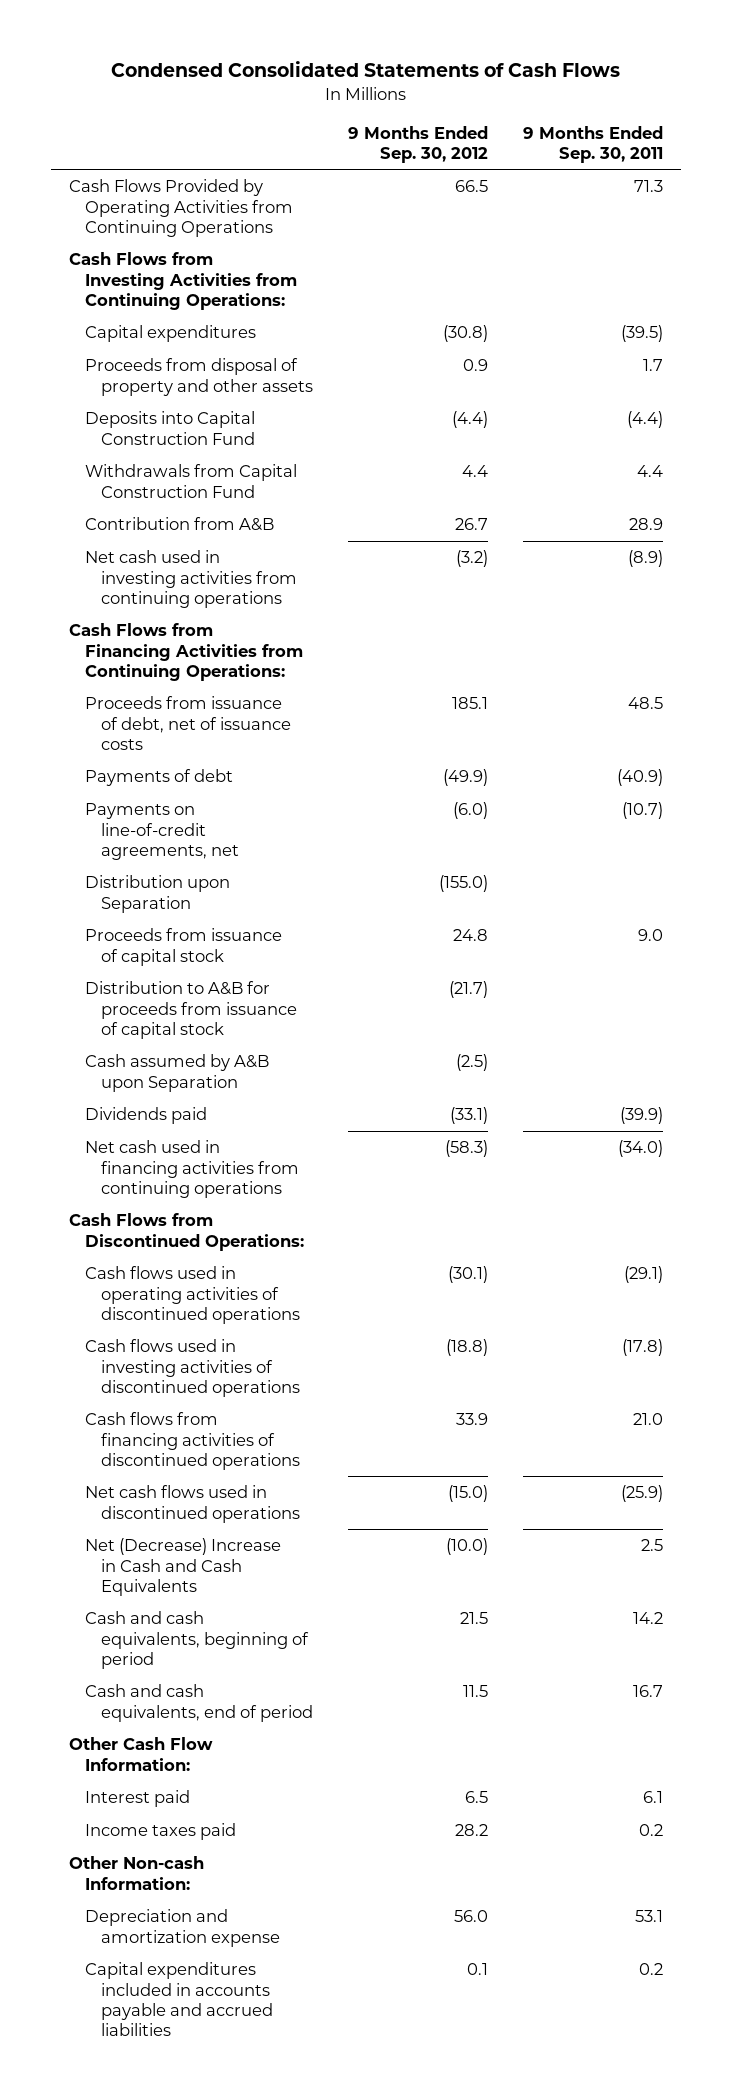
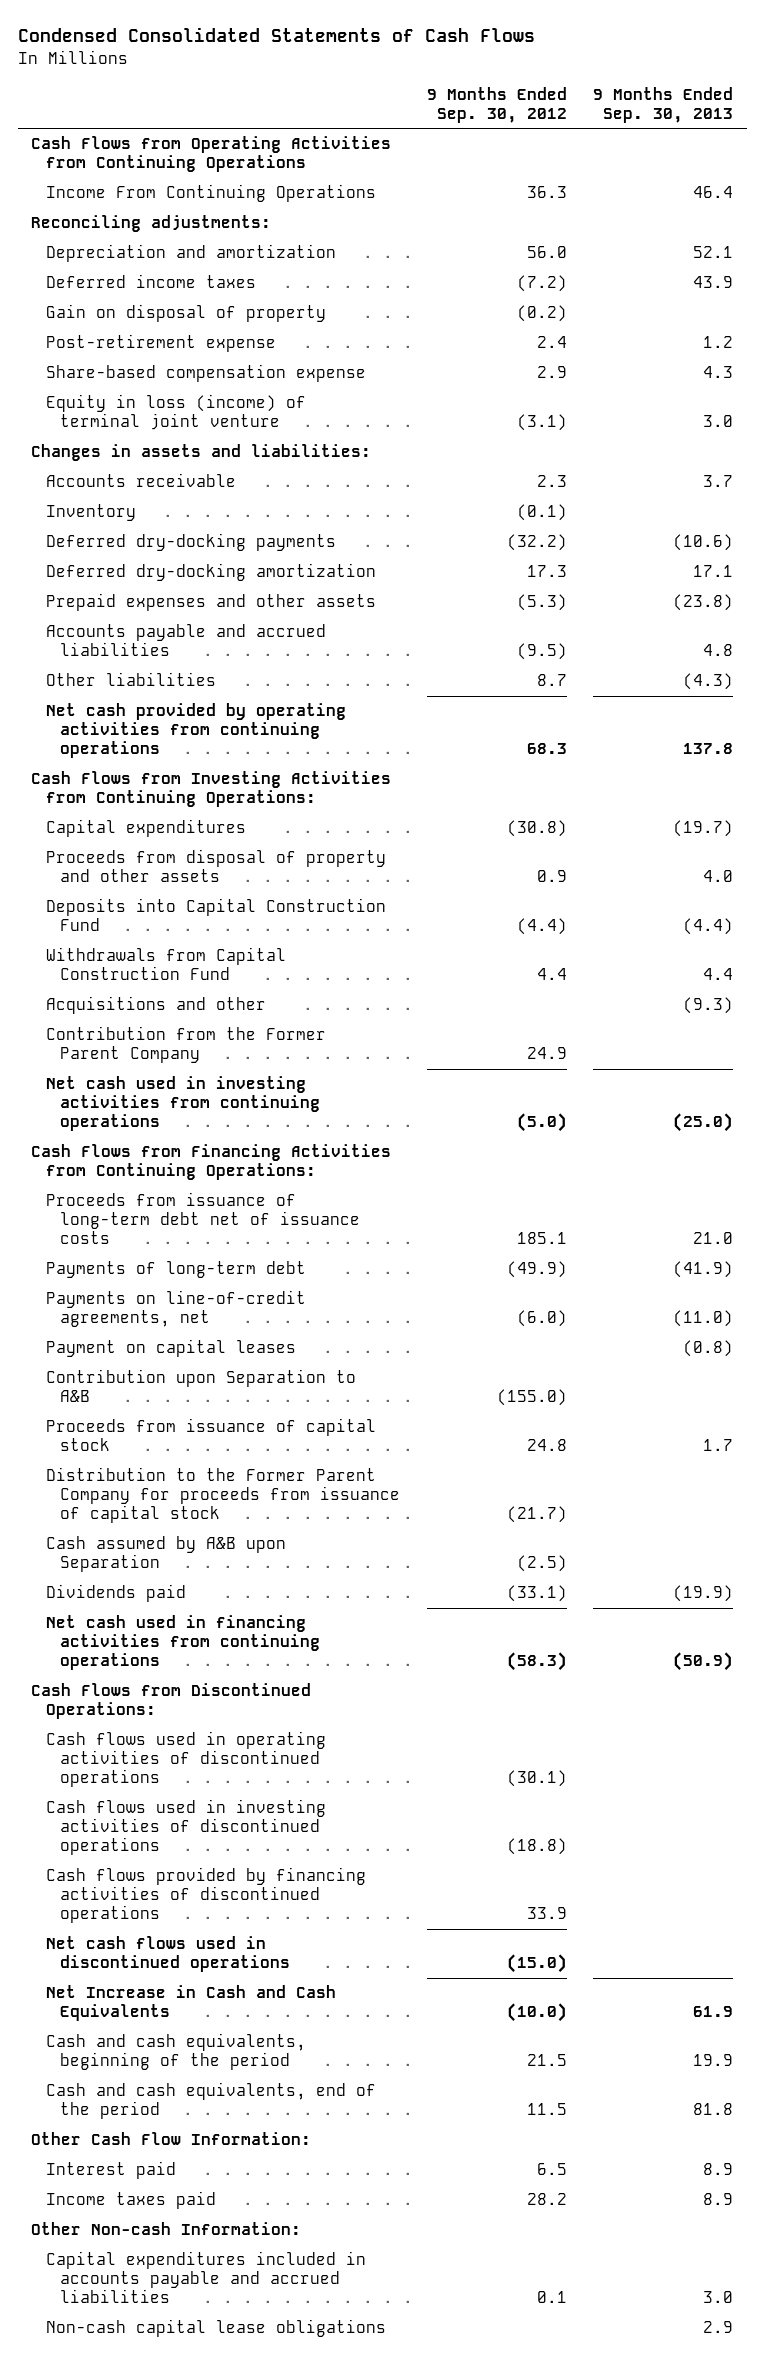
- | 9 Months Ended Sep. 30, 2012 | 9 Months Ended Sep. 30, 2011
+ | 9 Months Ended Sep. 30, 2012 | 9 Months Ended Sep. 30, 2013
- Cash Flows Provided by Operating Activities from Continuing Operations | 66.5 | 71.3
+ Cash Flows from Operating Activities from Continuing Operations
+ Income From Continuing Operations | 36.3 | 46.4
+ Reconciling adjustments:
+ Depreciation and amortization | 56.0 | 52.1
+ Deferred income taxes | (7.2) | 43.9
+ Gain on disposal of property | (0.2) |
+ Post-retirement expense | 2.4 | 1.2
+ Share-based compensation expense | 2.9 | 4.3
+ Equity in loss (income) of terminal joint venture | (3.1) | 3.0
+ Changes in assets and liabilities:
+ Accounts receivable | 2.3 | 3.7
+ Inventory | (0.1) |
+ Deferred dry-docking payments | (32.2) | (10.6)
+ Deferred dry-docking amortization | 17.3 | 17.1
+ Prepaid expenses and other assets | (5.3) | (23.8)
+ Accounts payable and accrued liabilities | (9.5) | 4.8
+ Other liabilities | 8.7 | (4.3)
+ Net cash provided by operating activities from continuing operations | 68.3 | 137.8
- Contribution from A&B | 26.7 | 28.9
- Net cash used in investing activities from continuing operations | (3.2) | (8.9)
+ Acquisitions and other | | (9.3)
+ Contribution from the Former Parent Company | 24.9 |
+ Net cash used in investing activities from continuing operations | (5.0) | (25.0)
- Proceeds from issuance of debt, net of issuance costs | 185.1 | 48.5
- Payments of debt | (49.9) | (40.9)
+ Proceeds from issuance of long-term debt net of issuance costs | 185.1 | 21.0
+ Payments of long-term debt | (49.9) | (41.9)
- Distribution upon Separation | (155.0) |
+ Payment on capital leases | | (0.8)
+ Contribution upon Separation to A&B | (155.0) |
- Distribution to A&B for proceeds from issuance of capital stock | (21.7) |
+ Distribution to the Former Parent Company for proceeds from issuance of capital stock | (21.7) |
- Cash flows from financing activities of discontinued operations | 33.9 | 21.0
+ Cash flows provided by financing activities of discontinued operations | 33.9 |
- Net (Decrease) Increase in Cash and Cash Equivalents | (10.0) | 2.5
- Cash and cash equivalents, beginning of period | 21.5 | 14.2
- Cash and cash equivalents, end of period | 11.5 | 16.7
+ Net Increase in Cash and Cash Equivalents | (10.0) | 61.9
+ Cash and cash equivalents, beginning of the period | 21.5 | 19.9
+ Cash and cash equivalents, end of the period | 11.5 | 81.8
- Depreciation and amortization expense | 56.0 | 53.1
+ Non-cash capital lease obligations | | 2.9

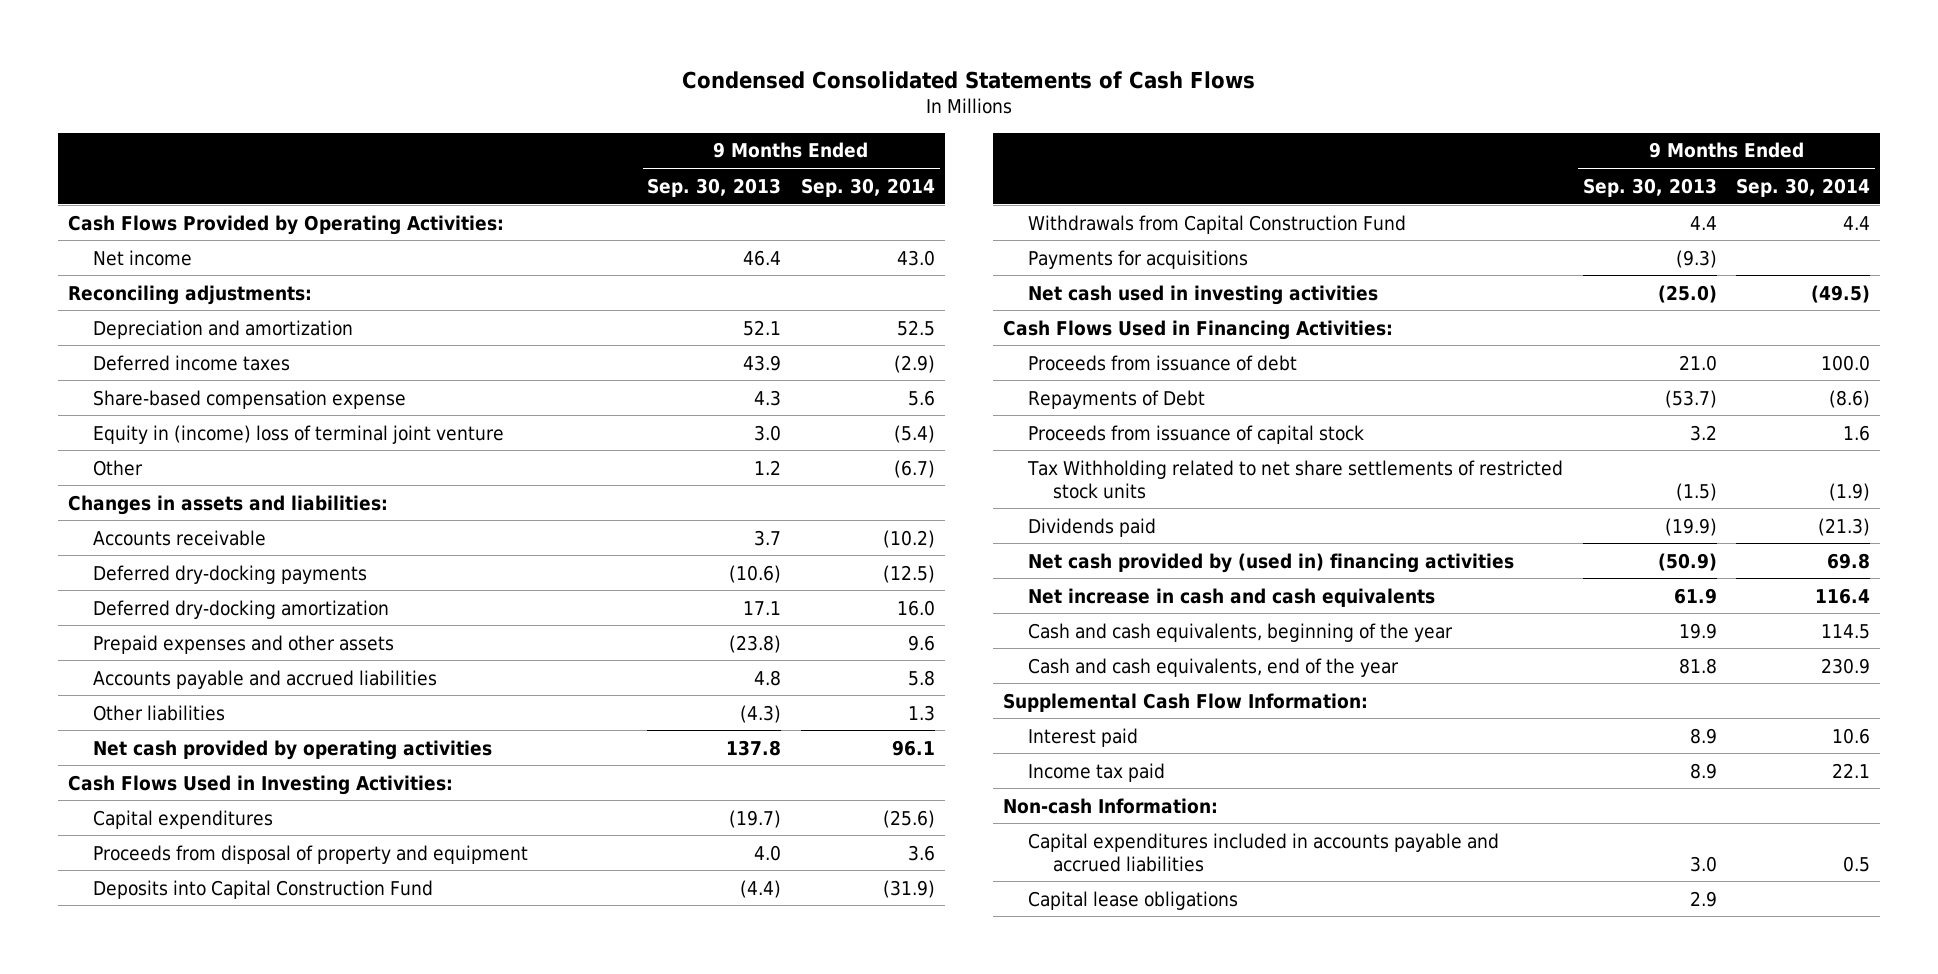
- | 9 Months Ended Sep. 30, 2012 | 9 Months Ended Sep. 30, 2013
+ | 9 Months Ended Sep. 30, 2013 | 9 Months Ended Sep. 30, 2014
- Cash Flows from Operating Activities from Continuing Operations
- Income From Continuing Operations | 36.3 | 46.4
+ Cash Flows Provided by Operating Activities:
+ Net income | 46.4 | 43.0
- Gain on disposal of property | (0.2) |
- Post-retirement expense | 2.4 | 1.2
- Equity in loss (income) of terminal joint venture | (3.1) | 3.0
+ Equity in (income) loss of terminal joint venture | 3.0 | (5.4)
+ Other | 1.2 | (6.7)
- Inventory | (0.1) |
- Net cash provided by operating activities from continuing operations | 68.3 | 137.8
- Cash Flows from Investing Activities from Continuing Operations:
+ Net cash provided by operating activities | 137.8 | 96.1
+ Cash Flows Used in Investing Activities:
- Proceeds from disposal of property and other assets | 0.9 | 4.0
+ Proceeds from disposal of property and equipment | 4.0 | 3.6
- Acquisitions and other | | (9.3)
- Contribution from the Former Parent Company | 24.9 |
- Net cash used in investing activities from continuing operations | (5.0) | (25.0)
- Cash Flows from Financing Activities from Continuing Operations:
- Proceeds from issuance of long-term debt net of issuance costs | 185.1 | 21.0
- Payments of long-term debt | (49.9) | (41.9)
- Payments on line-of-credit agreements, net | (6.0) | (11.0)
- Payment on capital leases | | (0.8)
- Contribution upon Separation to A&B | (155.0) |
- Proceeds from issuance of capital stock | 24.8 | 1.7
- Distribution to the Former Parent Company for proceeds from issuance of capital stock | (21.7) |
- Cash assumed by A&B upon Separation | (2.5) |
+ Payments for acquisitions | (9.3) |
+ Net cash used in investing activities | (25.0) | (49.5)
+ Cash Flows Used in Financing Activities:
+ Proceeds from issuance of debt | 21.0 | 100.0
+ Repayments of Debt | (53.7) | (8.6)
+ Proceeds from issuance of capital stock | 3.2 | 1.6
+ Tax Withholding related to net share settlements of restricted stock units | (1.5) | (1.9)
- Net cash used in financing activities from continuing operations | (58.3) | (50.9)
- Cash Flows from Discontinued Operations:
- Cash flows used in operating activities of discontinued operations | (30.1) |
- Cash flows used in investing activities of discontinued operations | (18.8) |
- Cash flows provided by financing activities of discontinued operations | 33.9 |
- Net cash flows used in discontinued operations | (15.0) |
- Net Increase in Cash and Cash Equivalents | (10.0) | 61.9
- Cash and cash equivalents, beginning of the period | 21.5 | 19.9
- Cash and cash equivalents, end of the period | 11.5 | 81.8
- Other Cash Flow Information:
+ Net cash provided by (used in) financing activities | (50.9) | 69.8
+ Net increase in cash and cash equivalents | 61.9 | 116.4
+ Cash and cash equivalents, beginning of the year | 19.9 | 114.5
+ Cash and cash equivalents, end of the year | 81.8 | 230.9
+ Supplemental Cash Flow Information:
- Income taxes paid | 28.2 | 8.9
- Other Non-cash Information:
+ Income tax paid | 8.9 | 22.1
+ Non-cash Information:
- Non-cash capital lease obligations | | 2.9
+ Capital lease obligations | 2.9 |

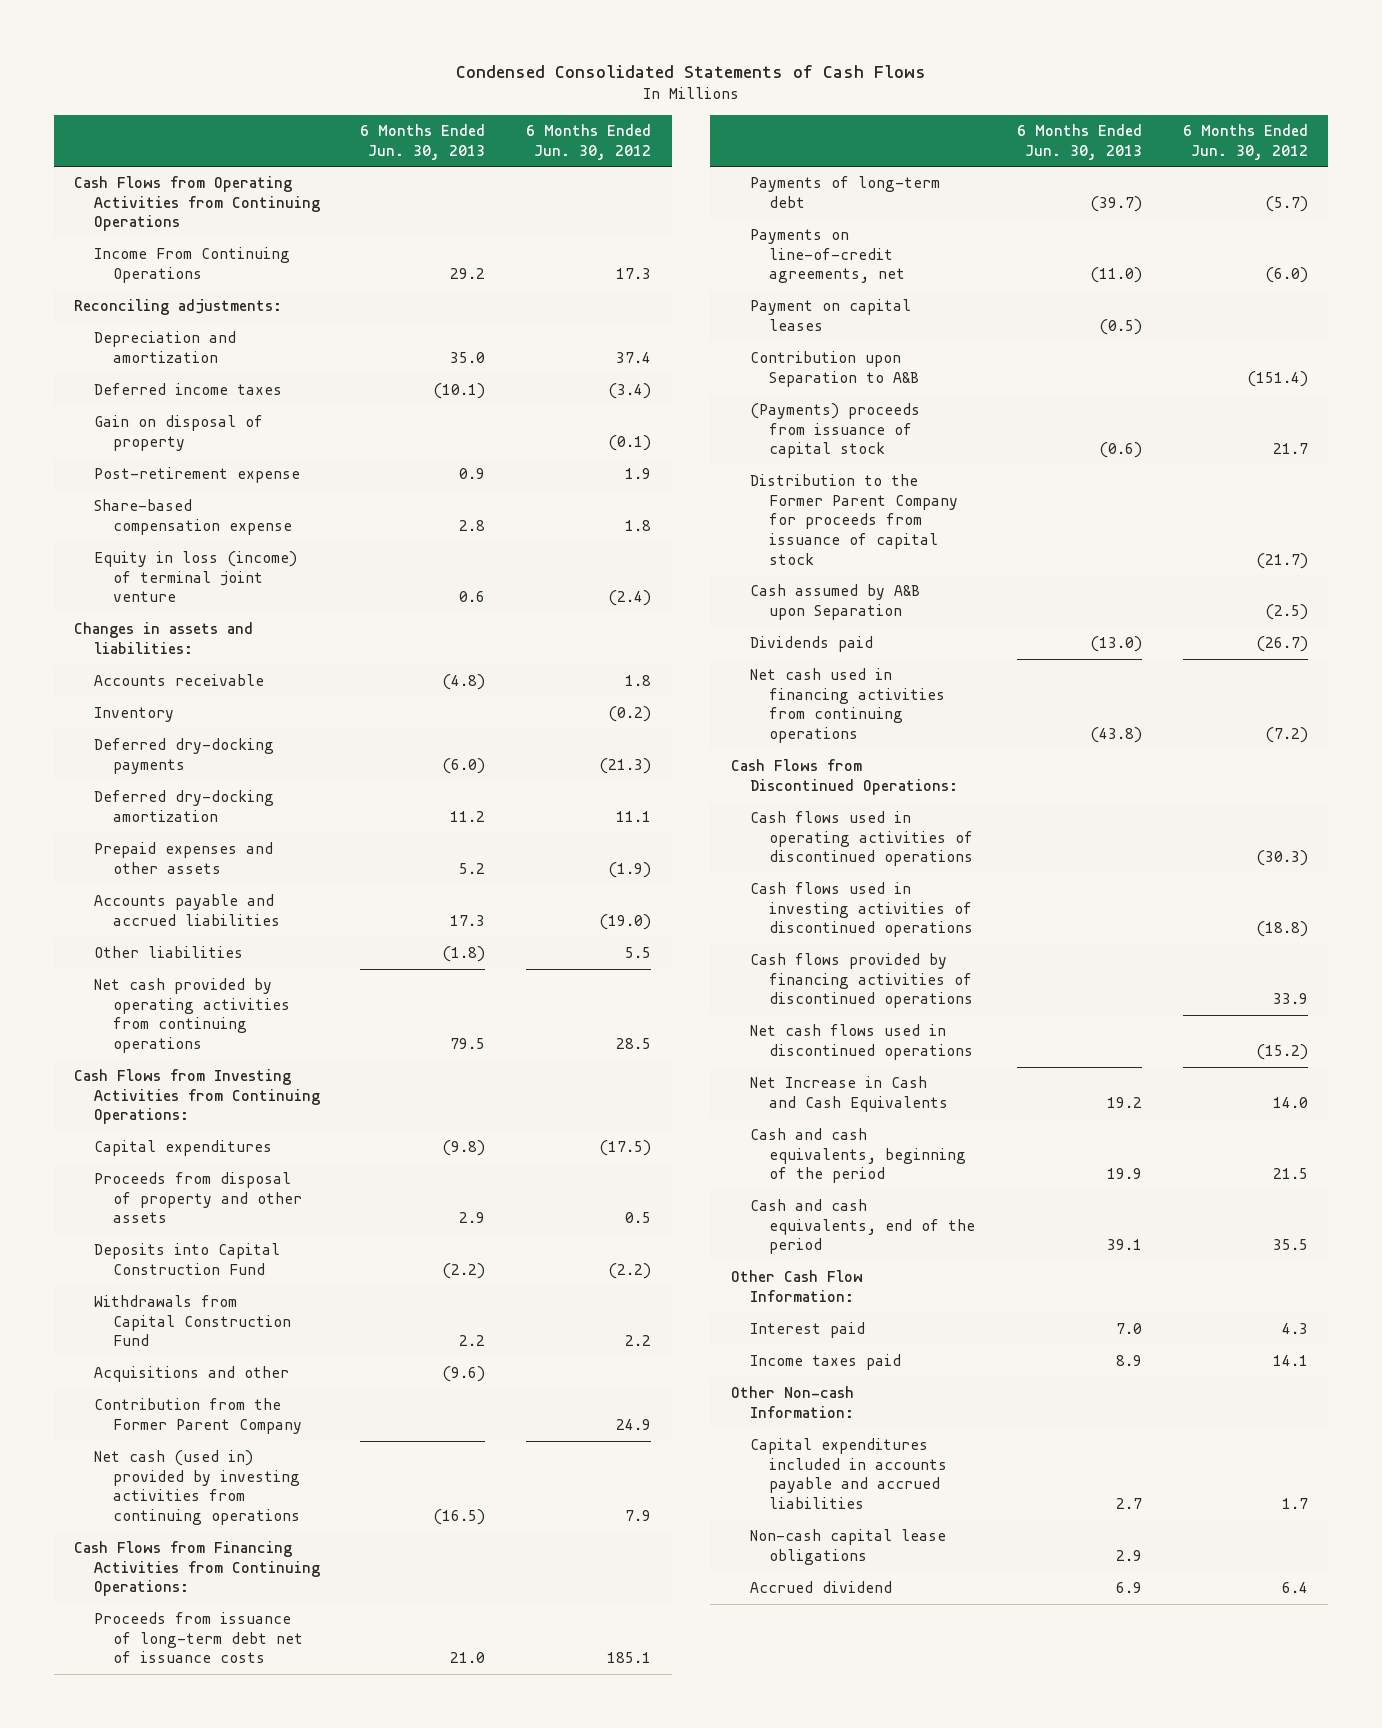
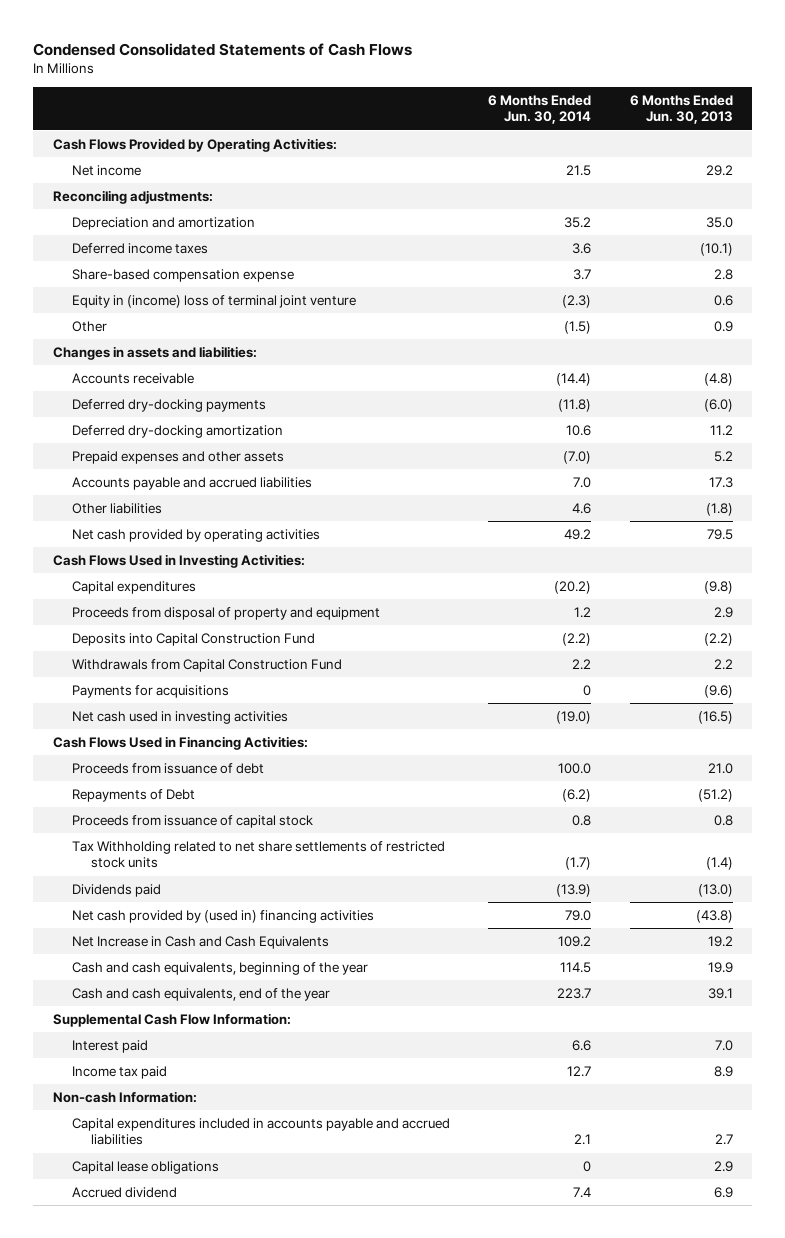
- | 6 Months Ended Jun. 30, 2013 | 6 Months Ended Jun. 30, 2012
+ | 6 Months Ended Jun. 30, 2014 | 6 Months Ended Jun. 30, 2013
- Cash Flows from Operating Activities from Continuing Operations
- Income From Continuing Operations | 29.2 | 17.3
+ Cash Flows Provided by Operating Activities:
+ Net income | 21.5 | 29.2
- Gain on disposal of property | | (0.1)
- Post-retirement expense | 0.9 | 1.9
- Equity in loss (income) of terminal joint venture | 0.6 | (2.4)
+ Equity in (income) loss of terminal joint venture | (2.3) | 0.6
+ Other | (1.5) | 0.9
- Inventory | | (0.2)
- Net cash provided by operating activities from continuing operations | 79.5 | 28.5
- Cash Flows from Investing Activities from Continuing Operations:
+ Net cash provided by operating activities | 49.2 | 79.5
+ Cash Flows Used in Investing Activities:
- Proceeds from disposal of property and other assets | 2.9 | 0.5
+ Proceeds from disposal of property and equipment | 1.2 | 2.9
- Acquisitions and other | (9.6) |
- Contribution from the Former Parent Company | | 24.9
- Net cash (used in) provided by investing activities from continuing operations | (16.5) | 7.9
- Cash Flows from Financing Activities from Continuing Operations:
- Proceeds from issuance of long-term debt net of issuance costs | 21.0 | 185.1
- Payments of long-term debt | (39.7) | (5.7)
- Payments on line-of-credit agreements, net | (11.0) | (6.0)
- Payment on capital leases | (0.5) |
- Contribution upon Separation to A&B | | (151.4)
- (Payments) proceeds from issuance of capital stock | (0.6) | 21.7
- Distribution to the Former Parent Company for proceeds from issuance of capital stock | | (21.7)
- Cash assumed by A&B upon Separation | | (2.5)
+ Payments for acquisitions | 0 | (9.6)
+ Net cash used in investing activities | (19.0) | (16.5)
+ Cash Flows Used in Financing Activities:
+ Proceeds from issuance of debt | 100.0 | 21.0
+ Repayments of Debt | (6.2) | (51.2)
+ Proceeds from issuance of capital stock | 0.8 | 0.8
+ Tax Withholding related to net share settlements of restricted stock units | (1.7) | (1.4)
- Net cash used in financing activities from continuing operations | (43.8) | (7.2)
- Cash Flows from Discontinued Operations:
- Cash flows used in operating activities of discontinued operations | | (30.3)
- Cash flows used in investing activities of discontinued operations | | (18.8)
- Cash flows provided by financing activities of discontinued operations | | 33.9
- Net cash flows used in discontinued operations | | (15.2)
+ Net cash provided by (used in) financing activities | 79.0 | (43.8)
- Cash and cash equivalents, beginning of the period | 19.9 | 21.5
- Cash and cash equivalents, end of the period | 39.1 | 35.5
- Other Cash Flow Information:
+ Cash and cash equivalents, beginning of the year | 114.5 | 19.9
+ Cash and cash equivalents, end of the year | 223.7 | 39.1
+ Supplemental Cash Flow Information:
- Income taxes paid | 8.9 | 14.1
- Other Non-cash Information:
+ Income tax paid | 12.7 | 8.9
+ Non-cash Information:
- Non-cash capital lease obligations | 2.9 |
+ Capital lease obligations | 0 | 2.9

